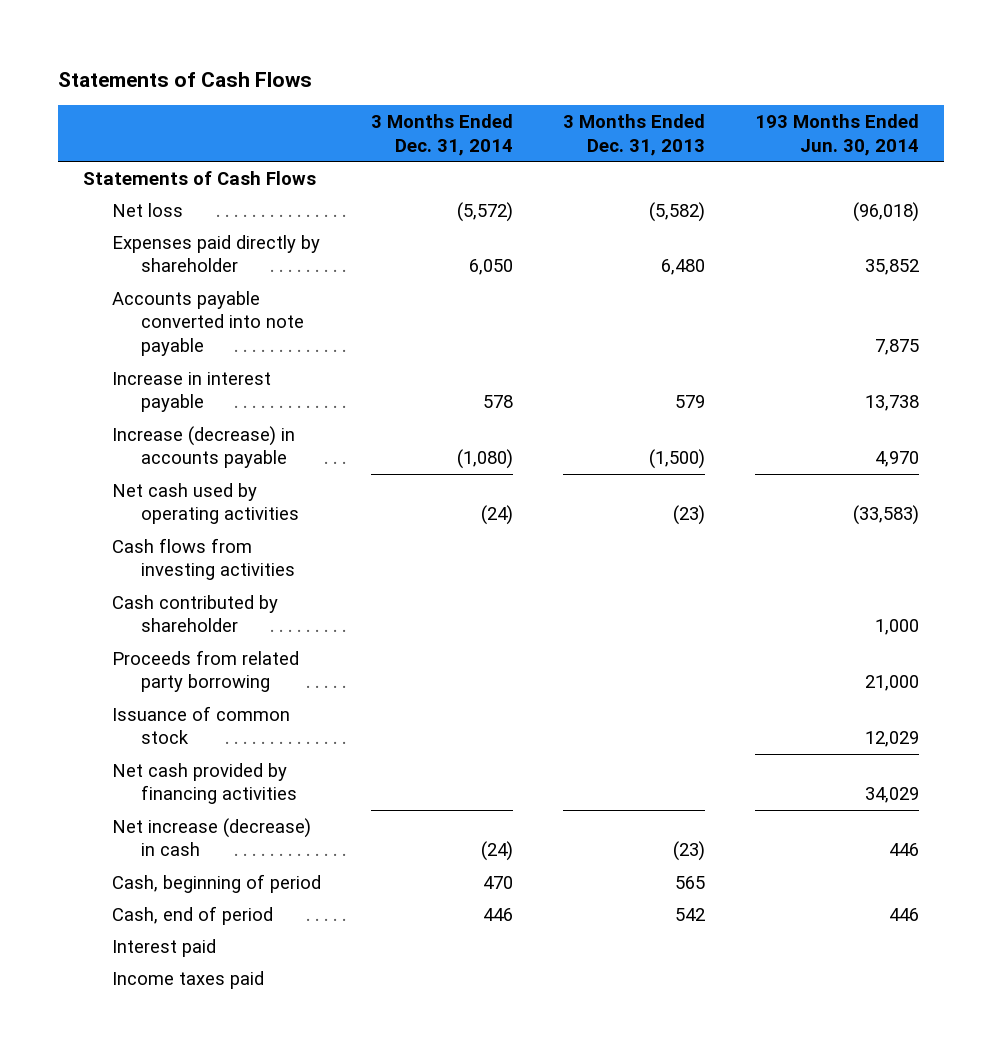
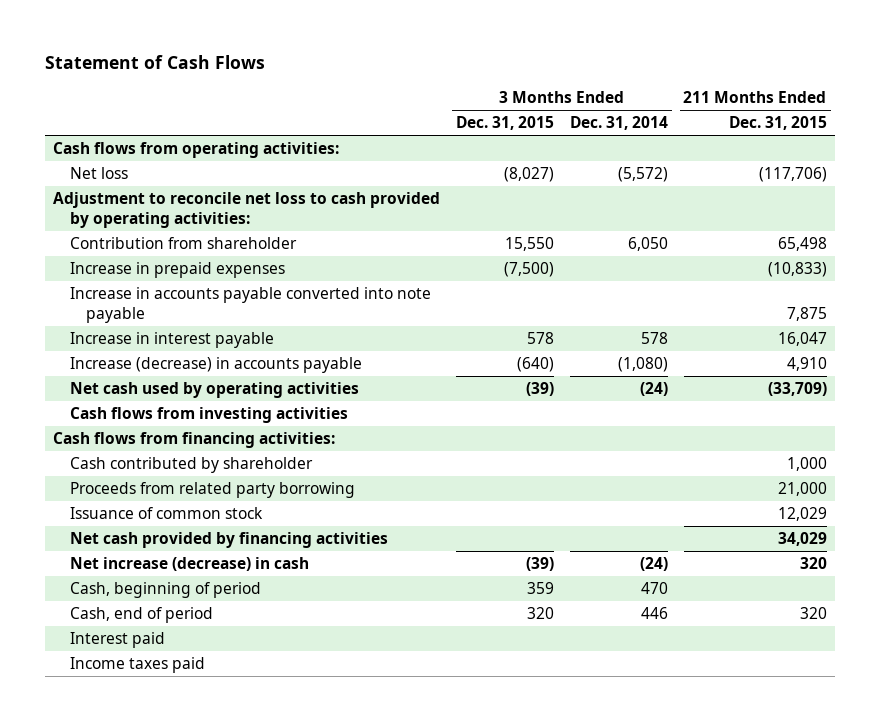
- Statements of Cash Flows
+ Statement of Cash Flows
- | 3 Months Ended Dec. 31, 2014 | 3 Months Ended Dec. 31, 2013 | 193 Months Ended Jun. 30, 2014
+ | 3 Months Ended Dec. 31, 2015 | 3 Months Ended Dec. 31, 2014 | 211 Months Ended Dec. 31, 2015
- Statements of Cash Flows
+ Cash flows from operating activities:
- Expenses paid directly by shareholder | 6,050 | 6,480 | 35,852
- Accounts payable converted into note payable | | | 7,875
+ Adjustment to reconcile net loss to cash provided by operating activities:
+ Contribution from shareholder | 15,550 | 6,050 | 65,498
+ Increase in prepaid expenses | (7,500) | | (10,833)
+ Increase in accounts payable converted into note payable | | | 7,875
+ Cash flows from financing activities:

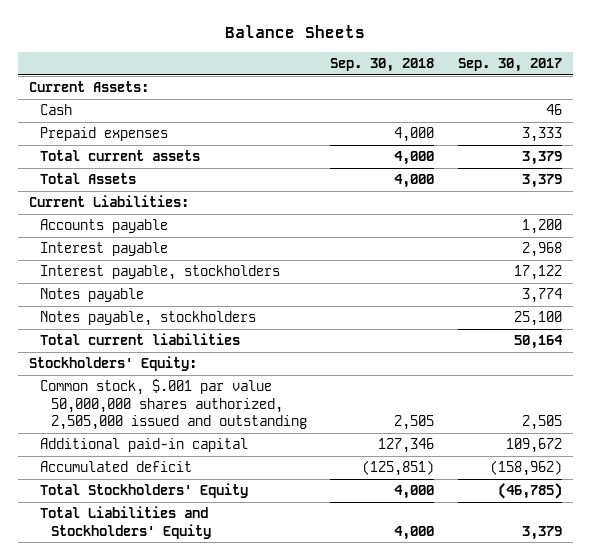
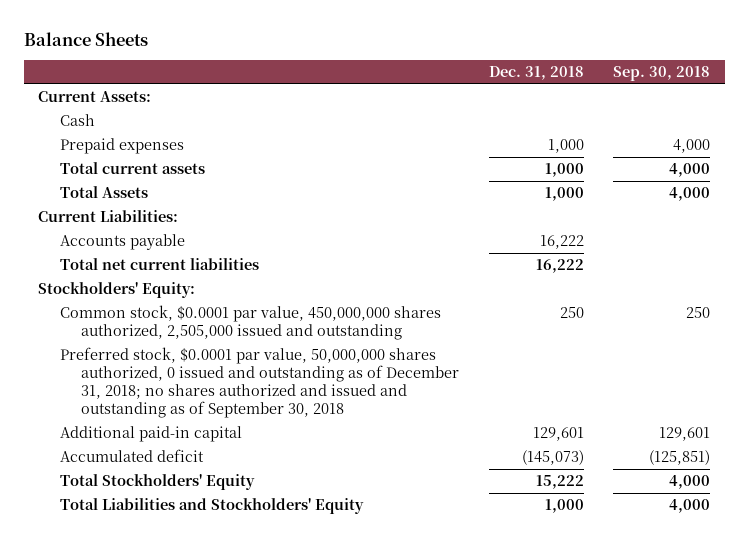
- | Sep. 30, 2018 | Sep. 30, 2017
+ | Dec. 31, 2018 | Sep. 30, 2018
- Interest payable | | 2,968
- Interest payable, stockholders | | 17,122
- Notes payable | | 3,774
- Notes payable, stockholders | | 25,100
- Total current liabilities | | 50,164
+ Total net current liabilities | 16,222 |
- Common stock, $.001 par value 50,000,000 shares authorized, 2,505,000 issued and outstanding | 2,505 | 2,505
- Additional paid-in capital | 127,346 | 109,672
+ Common stock, $0.0001 par value, 450,000,000 shares authorized, 2,505,000 issued and outstanding | 250 | 250
+ Preferred stock, $0.0001 par value, 50,000,000 shares authorized, 0 issued and outstanding as of December 31, 2018; no shares authorized and issued and outstanding as of September 30, 2018
+ Additional paid-in capital | 129,601 | 129,601

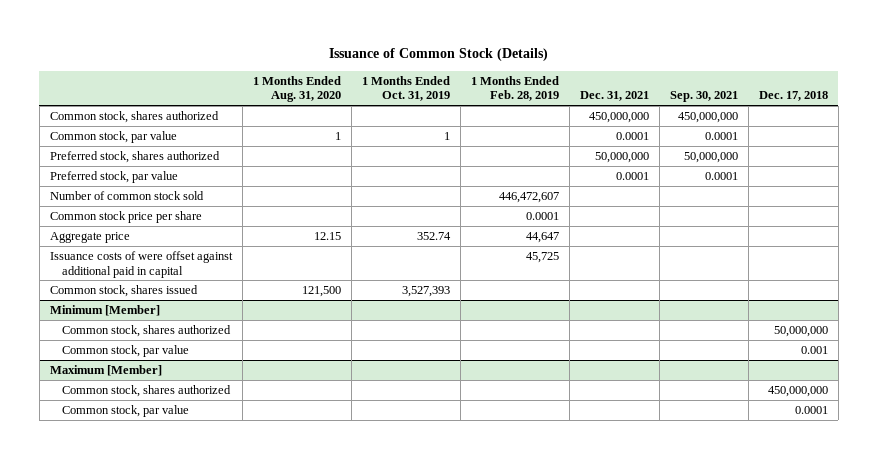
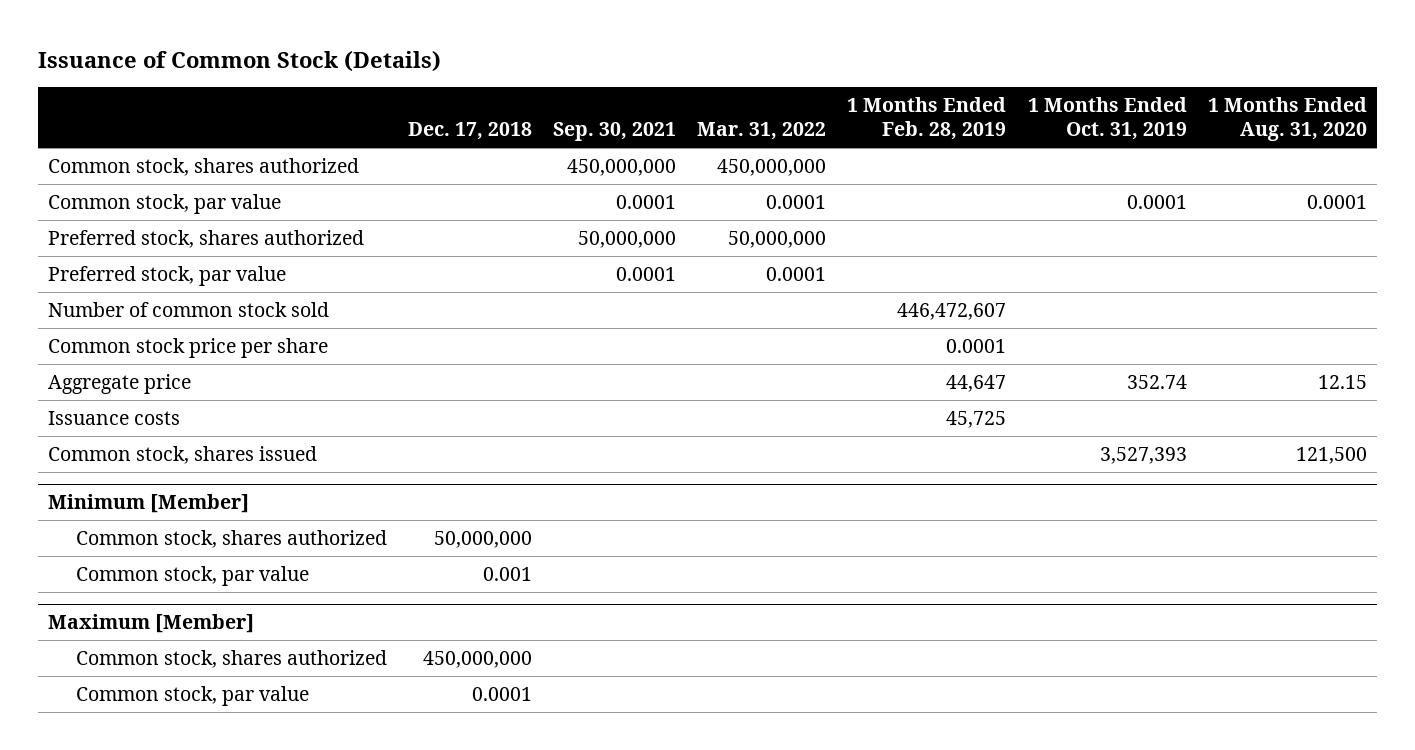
- | 1 Months Ended Aug. 31, 2020 | 1 Months Ended Oct. 31, 2019 | 1 Months Ended Feb. 28, 2019 | Dec. 31, 2021 | Sep. 30, 2021 | Dec. 17, 2018
+ | Dec. 17, 2018 | Sep. 30, 2021 | Mar. 31, 2022 | 1 Months Ended Feb. 28, 2019 | 1 Months Ended Oct. 31, 2019 | 1 Months Ended Aug. 31, 2020
- Common stock, par value | 1 | 1 | | 0.0001 | 0.0001 |
+ Common stock, par value | | 0.0001 | 0.0001 | | 0.0001 | 0.0001
- Issuance costs of were offset against additional paid in capital | | | 45,725 | | |
+ Issuance costs | | | | 45,725 | |

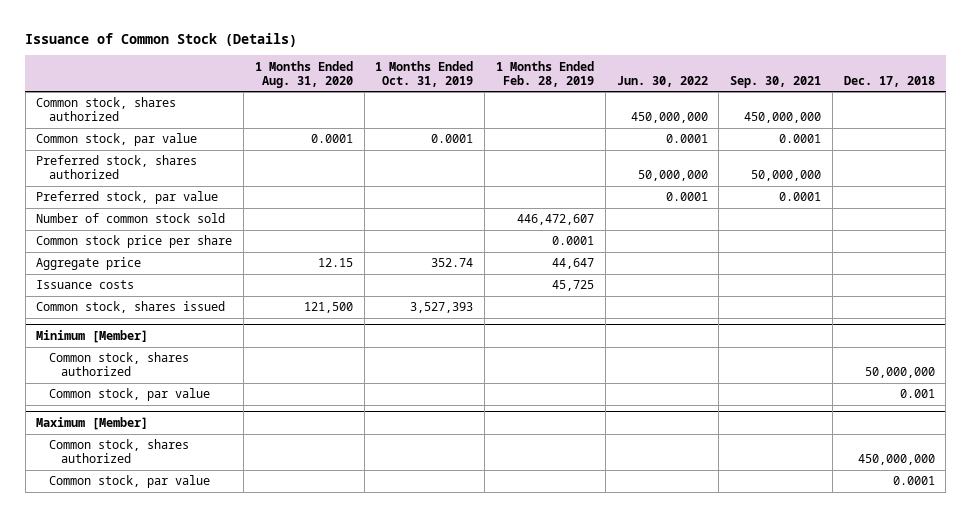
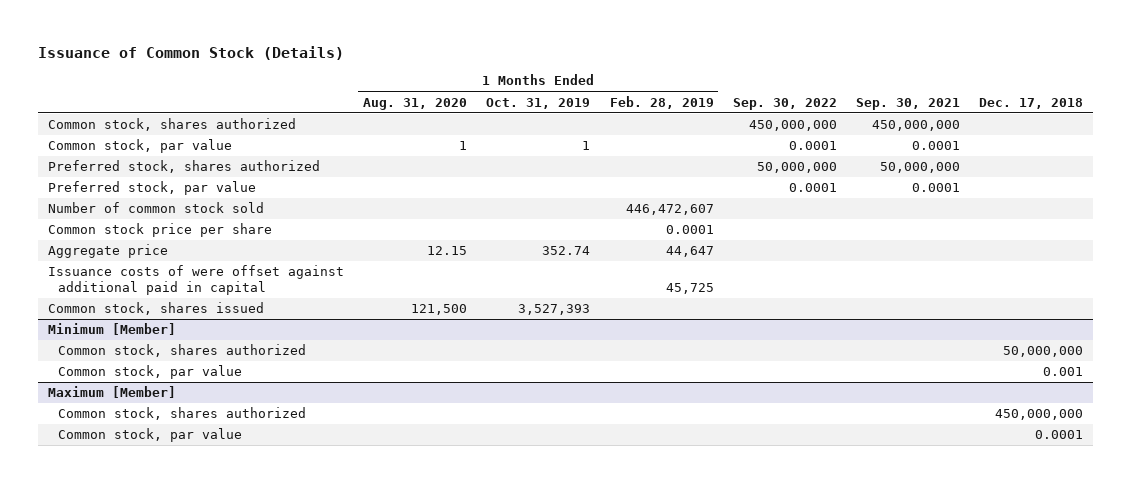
- | 1 Months Ended Aug. 31, 2020 | 1 Months Ended Oct. 31, 2019 | 1 Months Ended Feb. 28, 2019 | Jun. 30, 2022 | Sep. 30, 2021 | Dec. 17, 2018
+ | 1 Months Ended Aug. 31, 2020 | 1 Months Ended Oct. 31, 2019 | 1 Months Ended Feb. 28, 2019 | Sep. 30, 2022 | Sep. 30, 2021 | Dec. 17, 2018
- Common stock, par value | 0.0001 | 0.0001 | | 0.0001 | 0.0001 |
+ Common stock, par value | 1 | 1 | | 0.0001 | 0.0001 |
- Issuance costs | | | 45,725 | | |
+ Issuance costs of were offset against additional paid in capital | | | 45,725 | | |

